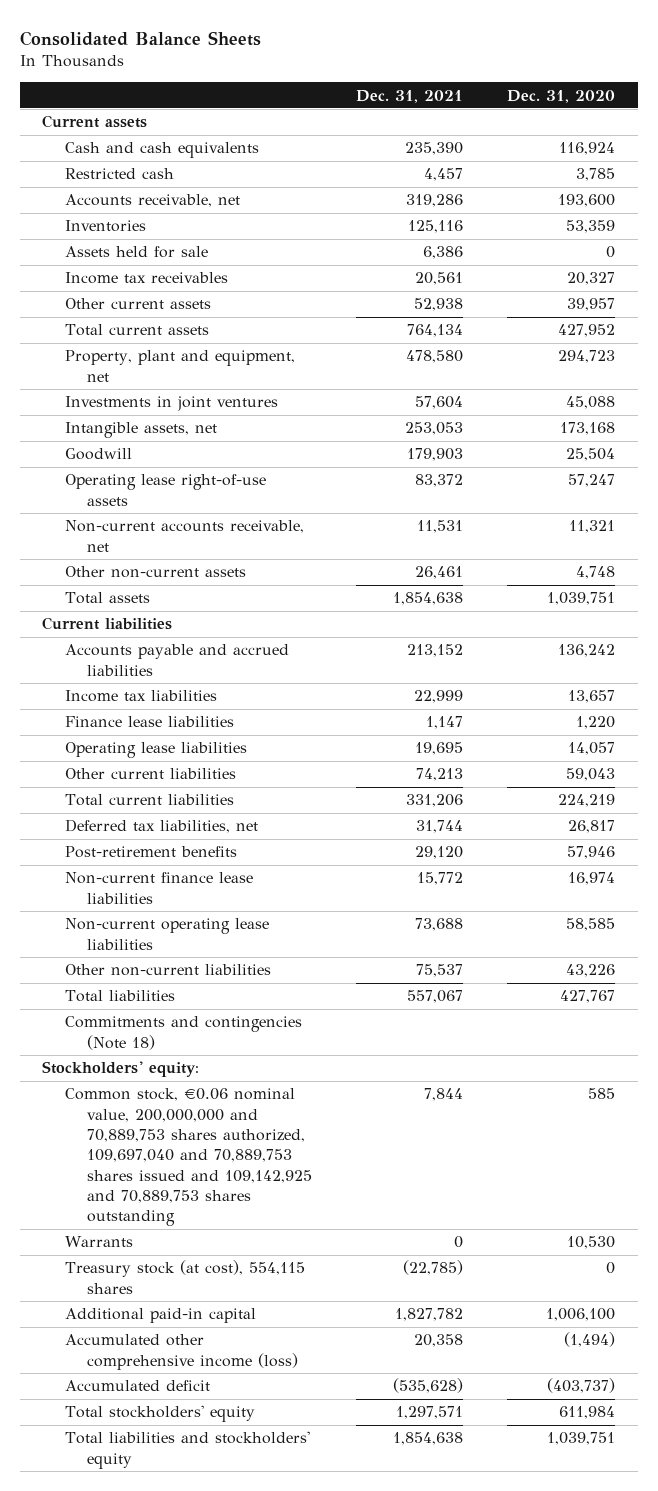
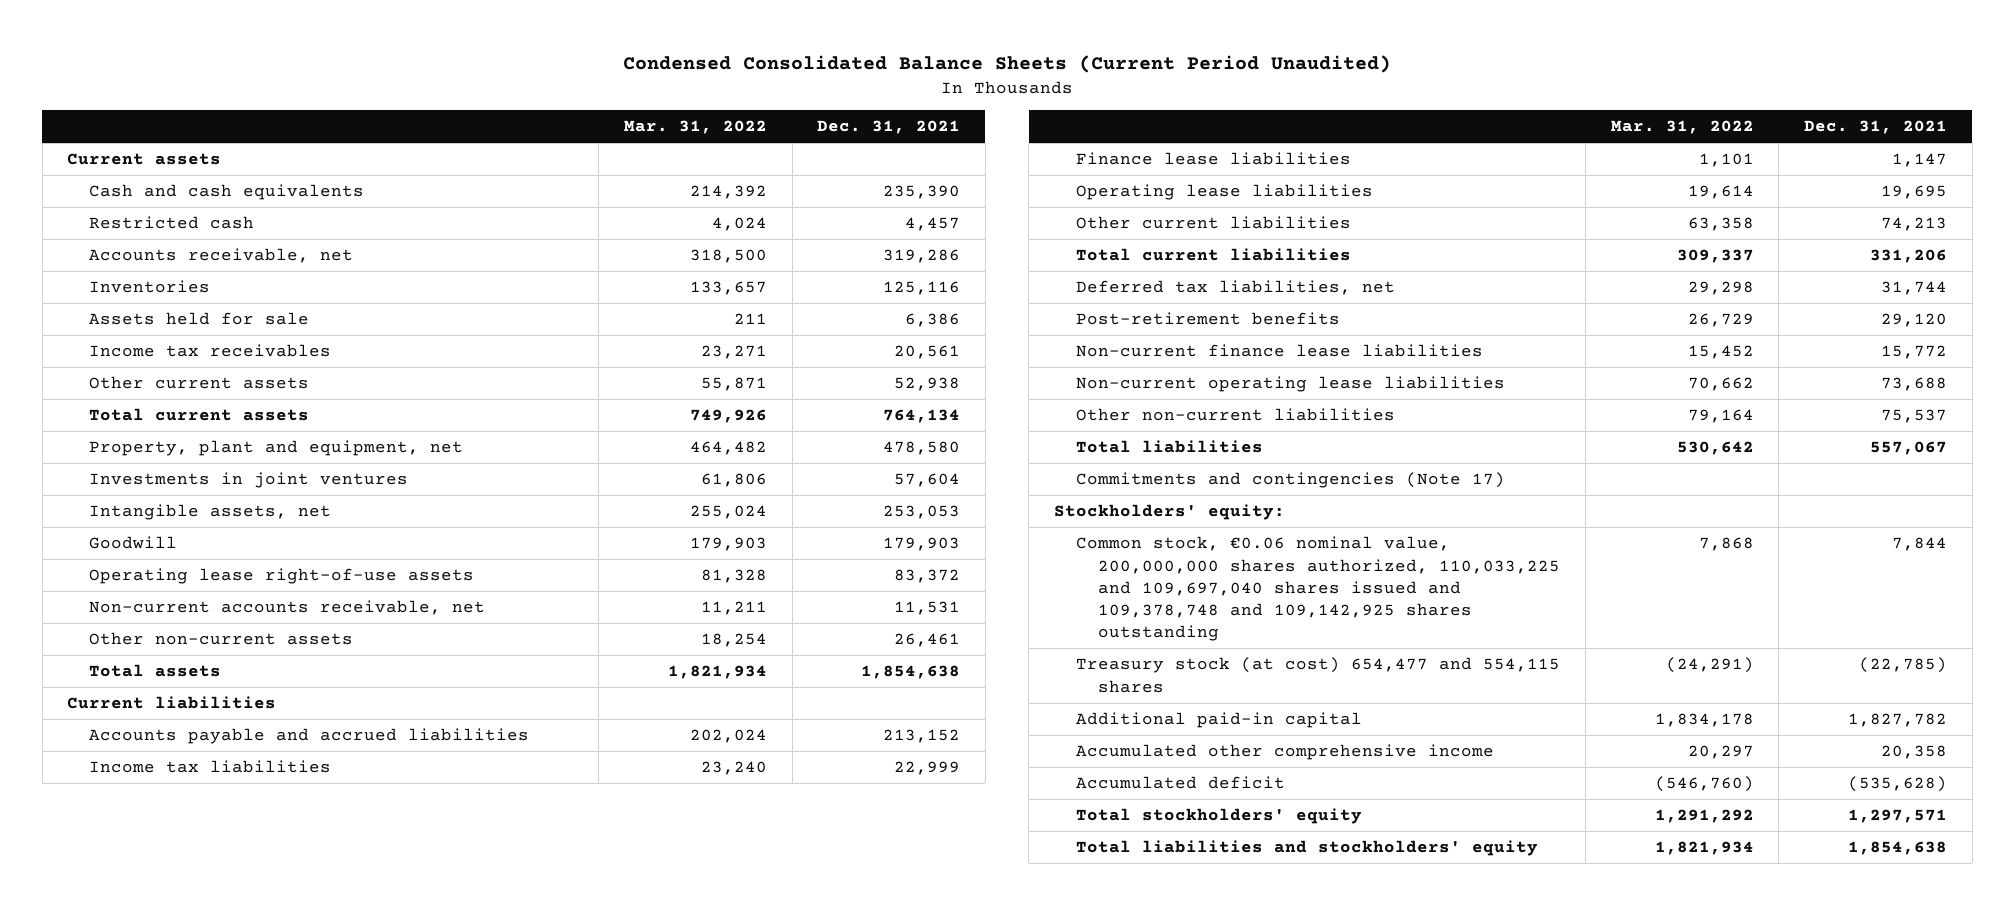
- Consolidated Balance Sheets
+ Condensed Consolidated Balance Sheets (Current Period Unaudited)
- | Dec. 31, 2021 | Dec. 31, 2020
+ | Mar. 31, 2022 | Dec. 31, 2021
- Commitments and contingencies (Note 18)
+ Commitments and contingencies (Note 17)
- Common stock, €0.06 nominal value, 200,000,000 and 70,889,753 shares authorized, 109,697,040 and 70,889,753 shares issued and 109,142,925 and 70,889,753 shares outstanding | 7,844 | 585
- Warrants | 0 | 10,530
- Treasury stock (at cost), 554,115 shares | (22,785) | 0
+ Common stock, €0.06 nominal value, 200,000,000 shares authorized, 110,033,225 and 109,697,040 shares issued and 109,378,748 and 109,142,925 shares outstanding | 7,868 | 7,844
+ Treasury stock (at cost) 654,477 and 554,115 shares | (24,291) | (22,785)
- Accumulated other comprehensive income (loss) | 20,358 | (1,494)
+ Accumulated other comprehensive income | 20,297 | 20,358

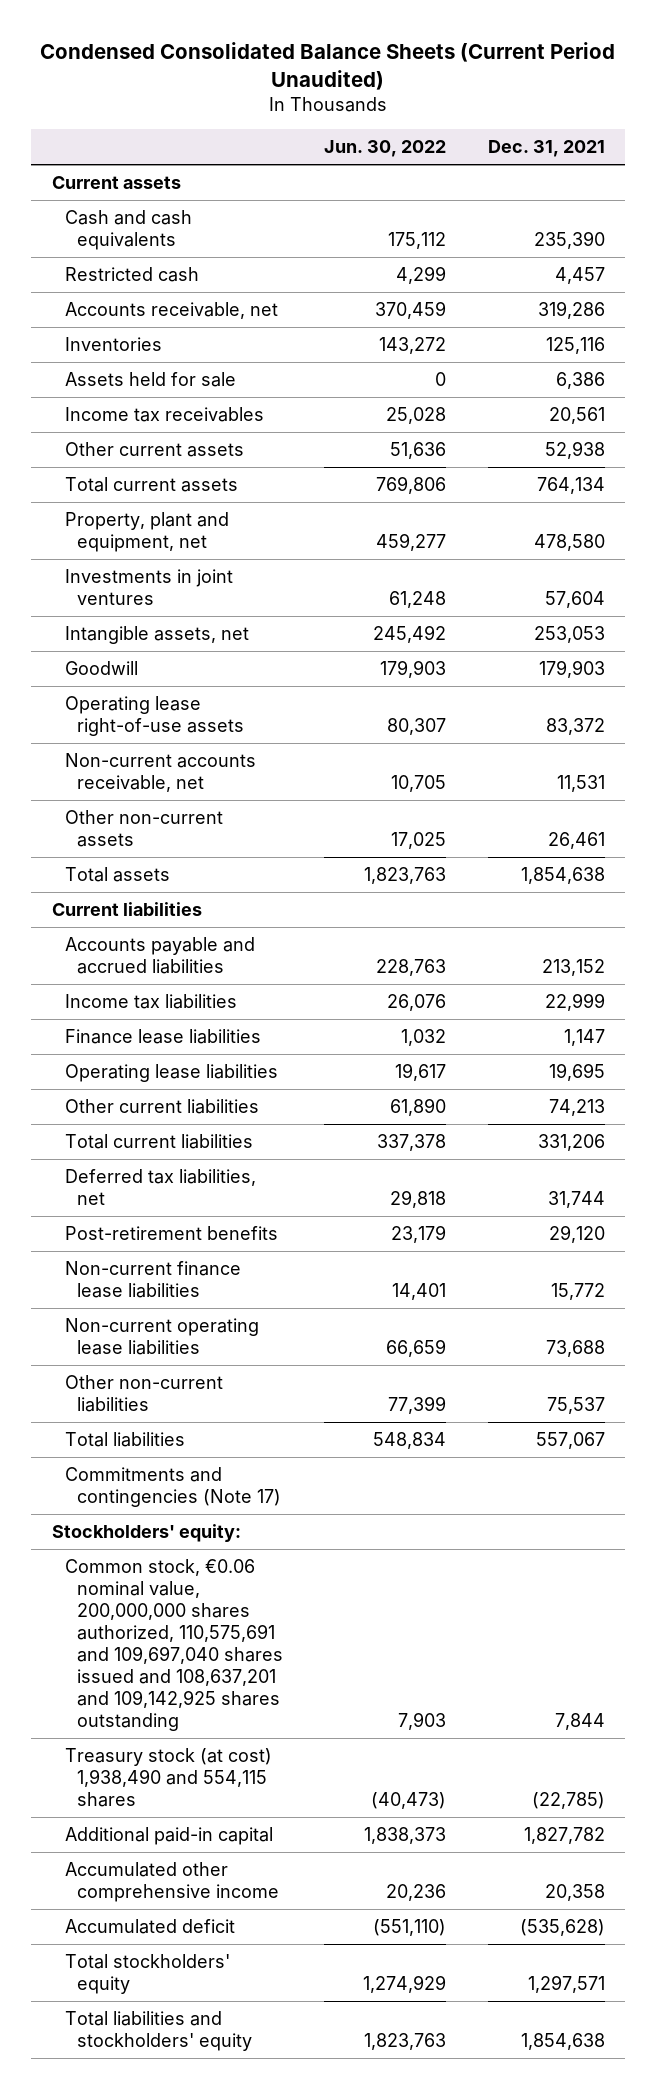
- | Mar. 31, 2022 | Dec. 31, 2021
+ | Jun. 30, 2022 | Dec. 31, 2021
- Common stock, €0.06 nominal value, 200,000,000 shares authorized, 110,033,225 and 109,697,040 shares issued and 109,378,748 and 109,142,925 shares outstanding | 7,868 | 7,844
- Treasury stock (at cost) 654,477 and 554,115 shares | (24,291) | (22,785)
+ Common stock, €0.06 nominal value, 200,000,000 shares authorized, 110,575,691 and 109,697,040 shares issued and 108,637,201 and 109,142,925 shares outstanding | 7,903 | 7,844
+ Treasury stock (at cost) 1,938,490 and 554,115 shares | (40,473) | (22,785)

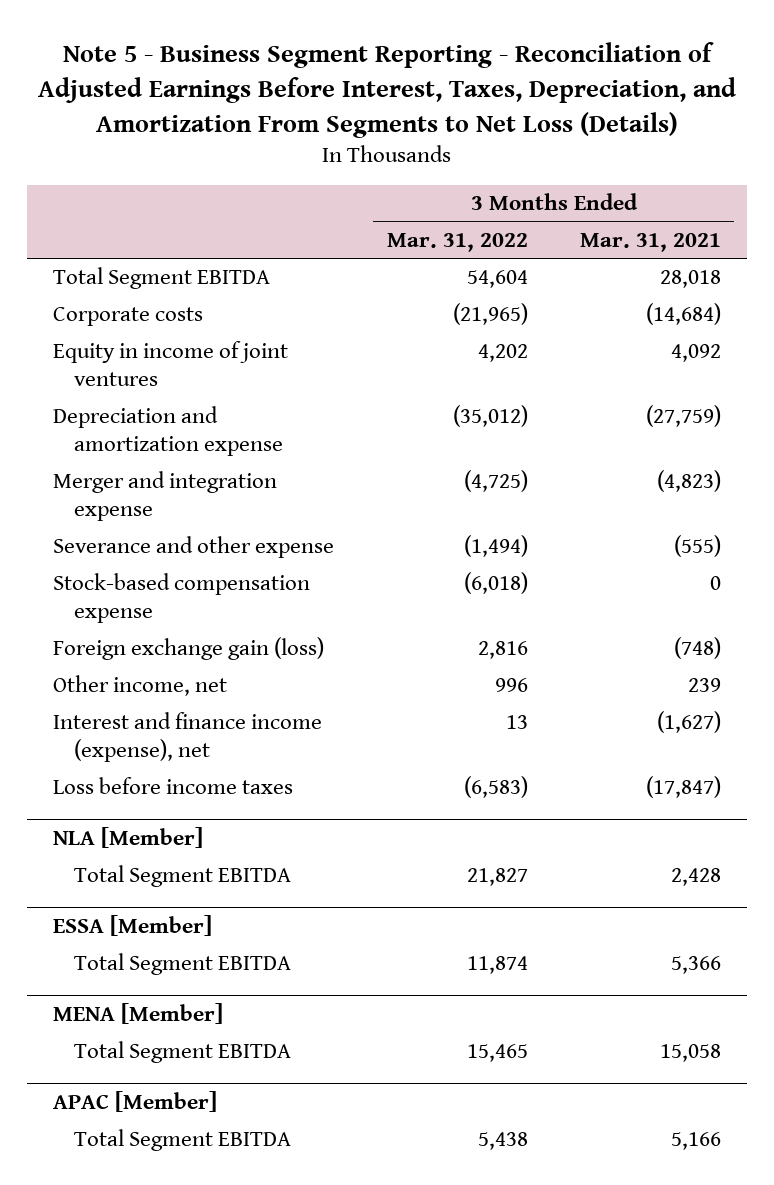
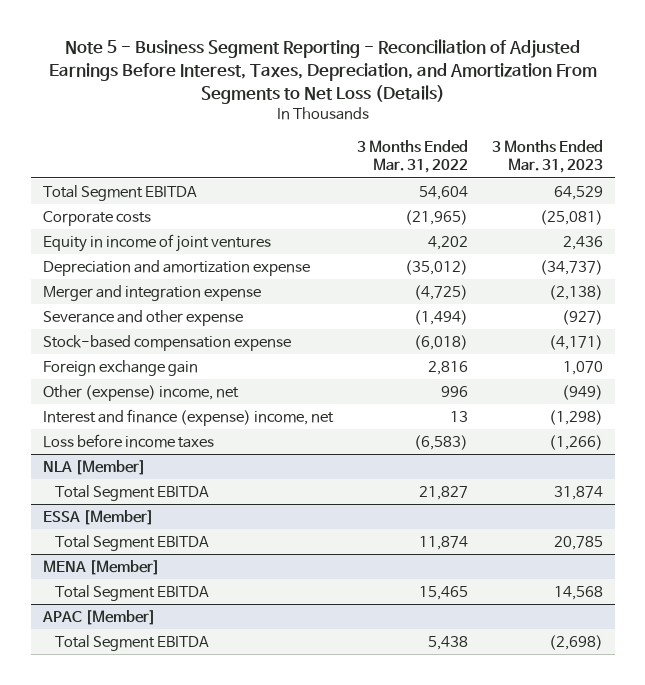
- | 3 Months Ended Mar. 31, 2022 | 3 Months Ended Mar. 31, 2021
+ | 3 Months Ended Mar. 31, 2022 | 3 Months Ended Mar. 31, 2023
- Foreign exchange gain (loss) | 2,816 | (748)
- Other income, net | 996 | 239
- Interest and finance income (expense), net | 13 | (1,627)
+ Foreign exchange gain | 2,816 | 1,070
+ Other (expense) income, net | 996 | (949)
+ Interest and finance (expense) income, net | 13 | (1,298)

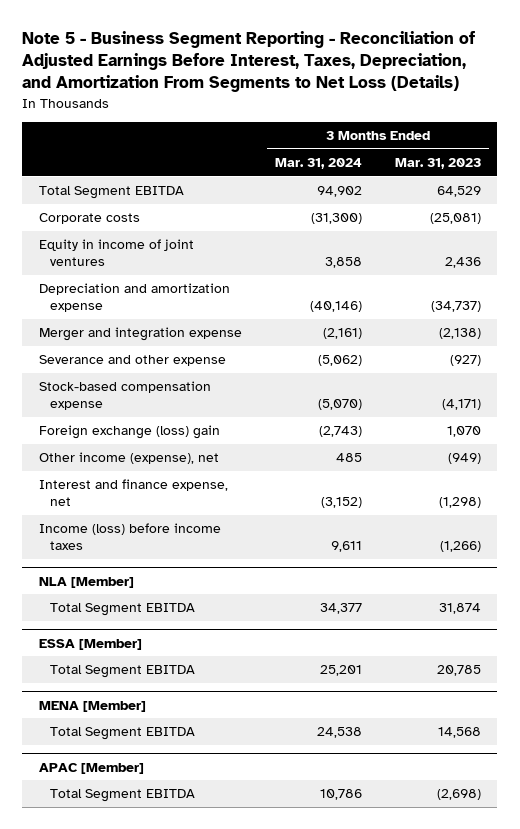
- | 3 Months Ended Mar. 31, 2022 | 3 Months Ended Mar. 31, 2023
+ | 3 Months Ended Mar. 31, 2024 | 3 Months Ended Mar. 31, 2023
- Foreign exchange gain | 2,816 | 1,070
- Other (expense) income, net | 996 | (949)
- Interest and finance (expense) income, net | 13 | (1,298)
- Loss before income taxes | (6,583) | (1,266)
+ Foreign exchange (loss) gain | (2,743) | 1,070
+ Other income (expense), net | 485 | (949)
+ Interest and finance expense, net | (3,152) | (1,298)
+ Income (loss) before income taxes | 9,611 | (1,266)

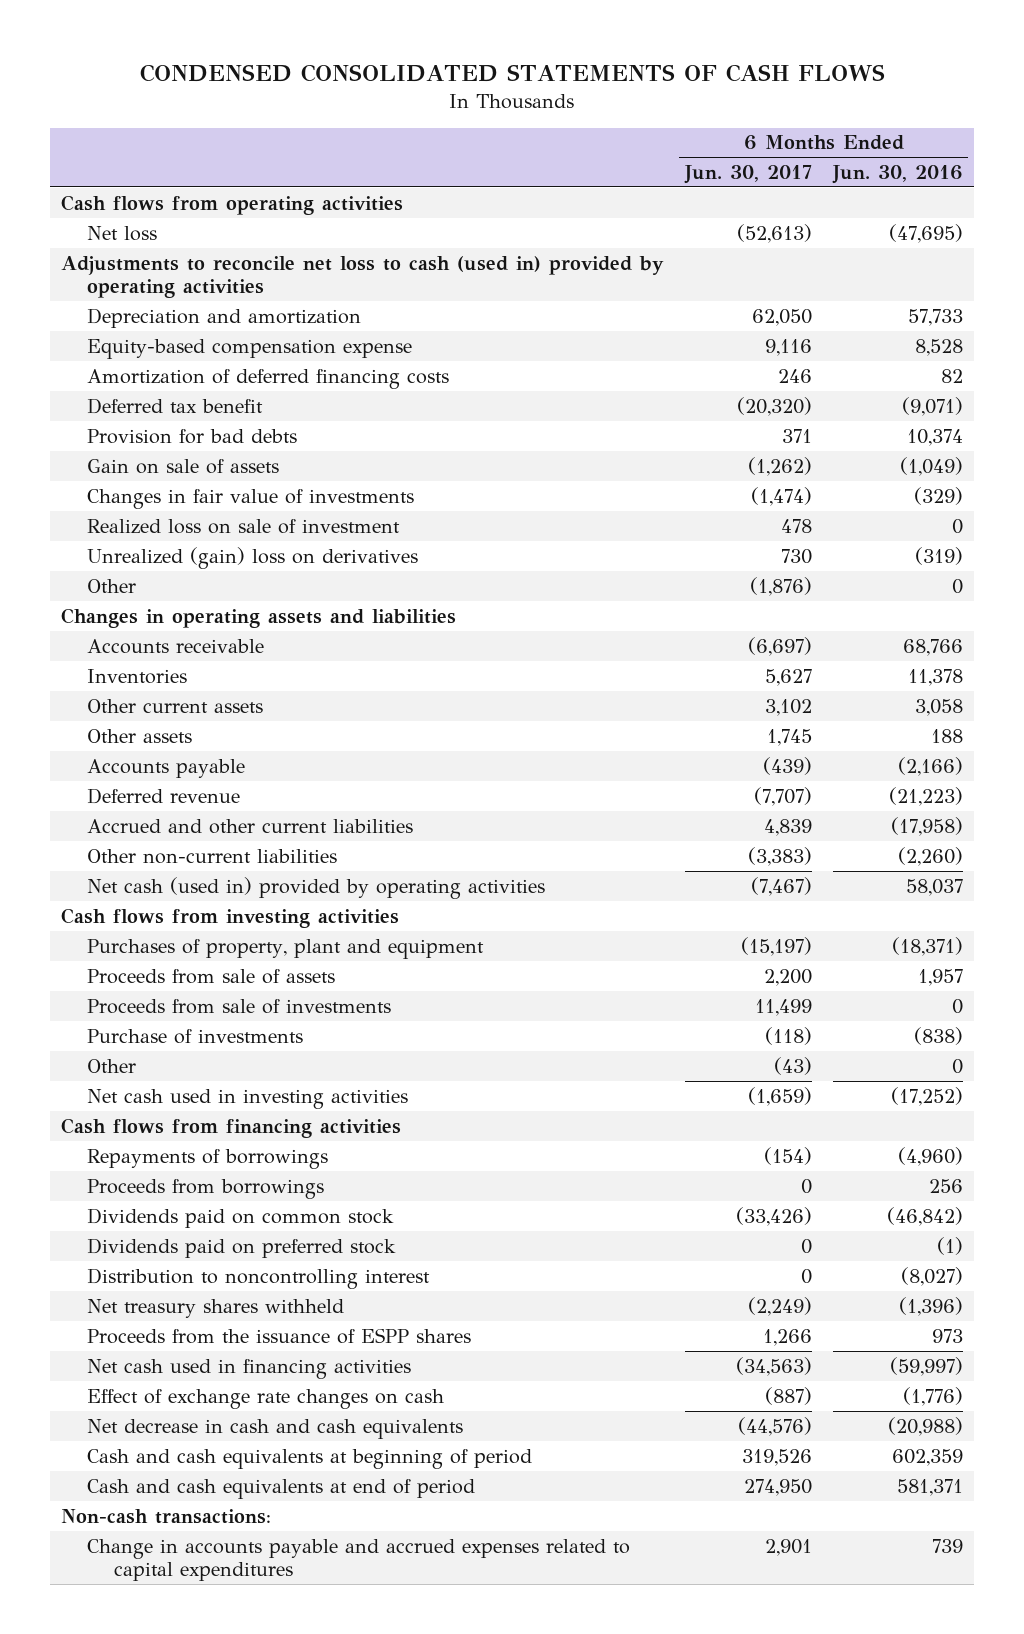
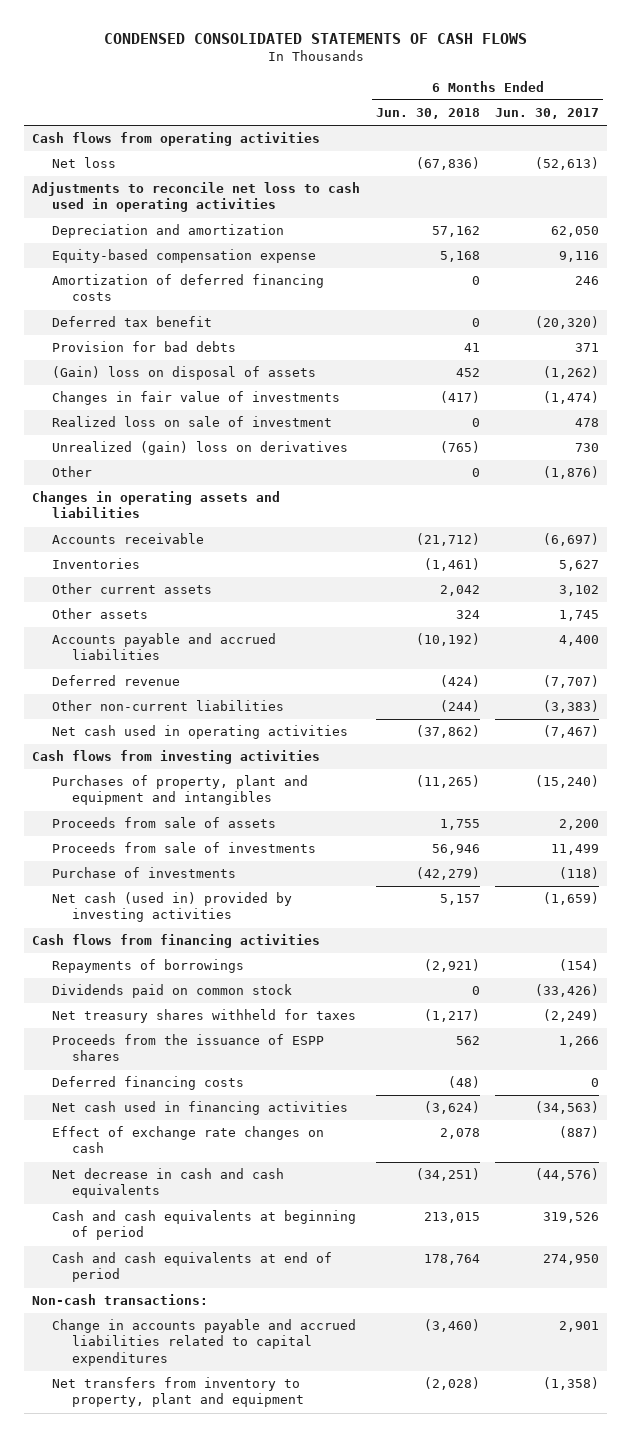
- | 6 Months Ended Jun. 30, 2017 | 6 Months Ended Jun. 30, 2016
+ | 6 Months Ended Jun. 30, 2018 | 6 Months Ended Jun. 30, 2017
- Adjustments to reconcile net loss to cash (used in) provided by operating activities
+ Adjustments to reconcile net loss to cash used in operating activities
- Gain on sale of assets | (1,262) | (1,049)
+ (Gain) loss on disposal of assets | 452 | (1,262)
- Accounts payable | (439) | (2,166)
+ Accounts payable and accrued liabilities | (10,192) | 4,400
- Accrued and other current liabilities | 4,839 | (17,958)
- Net cash (used in) provided by operating activities | (7,467) | 58,037
+ Net cash used in operating activities | (37,862) | (7,467)
- Purchases of property, plant and equipment | (15,197) | (18,371)
+ Purchases of property, plant and equipment and intangibles | (11,265) | (15,240)
- Other | (43) | 0
- Net cash used in investing activities | (1,659) | (17,252)
+ Net cash (used in) provided by investing activities | 5,157 | (1,659)
- Proceeds from borrowings | 0 | 256
- Dividends paid on preferred stock | 0 | (1)
- Distribution to noncontrolling interest | 0 | (8,027)
- Net treasury shares withheld | (2,249) | (1,396)
+ Net treasury shares withheld for taxes | (1,217) | (2,249)
+ Deferred financing costs | (48) | 0
- Change in accounts payable and accrued expenses related to capital expenditures | 2,901 | 739
+ Change in accounts payable and accrued liabilities related to capital expenditures | (3,460) | 2,901
+ Net transfers from inventory to property, plant and equipment | (2,028) | (1,358)

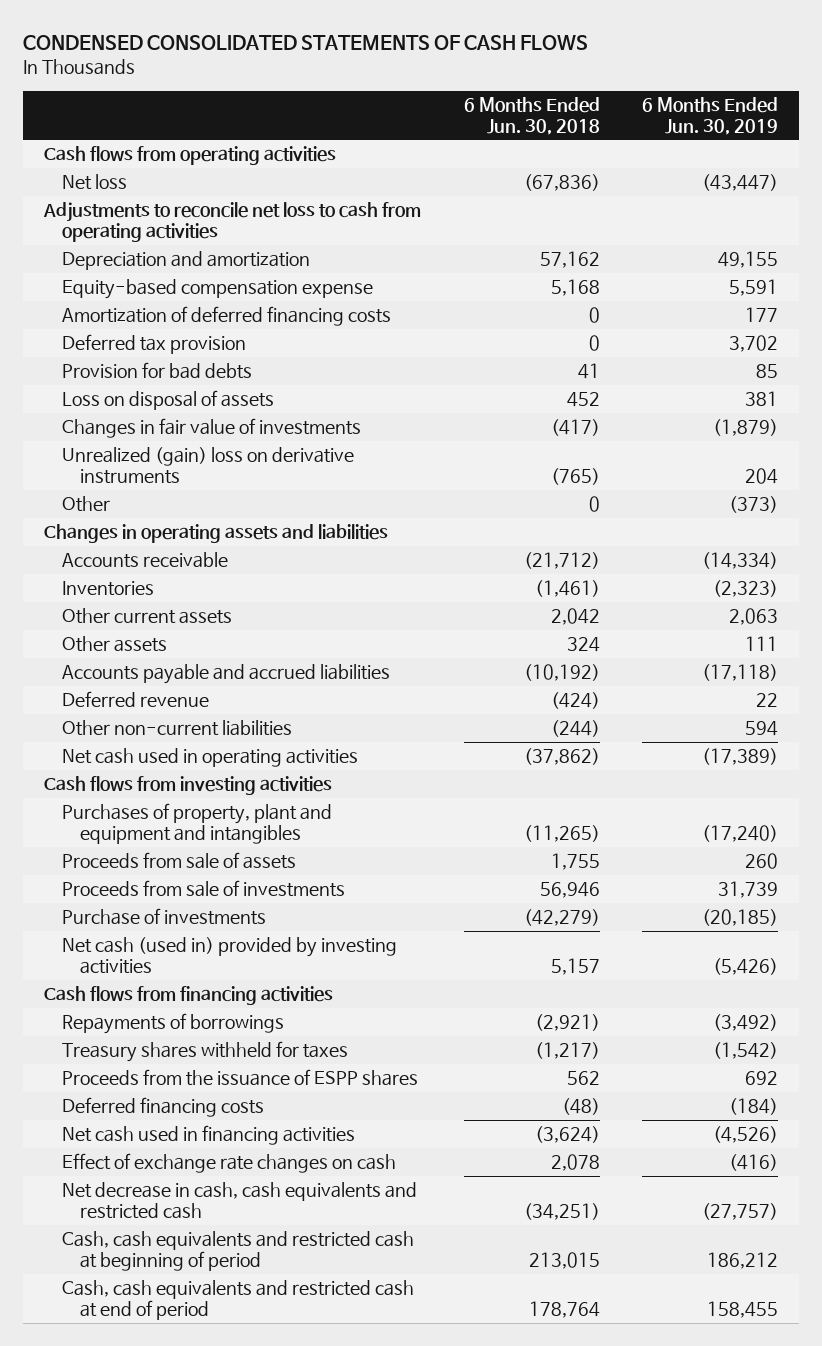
- | 6 Months Ended Jun. 30, 2018 | 6 Months Ended Jun. 30, 2017
+ | 6 Months Ended Jun. 30, 2018 | 6 Months Ended Jun. 30, 2019
- Adjustments to reconcile net loss to cash used in operating activities
+ Adjustments to reconcile net loss to cash from operating activities
- Deferred tax benefit | 0 | (20,320)
+ Deferred tax provision | 0 | 3,702
- (Gain) loss on disposal of assets | 452 | (1,262)
+ Loss on disposal of assets | 452 | 381
- Realized loss on sale of investment | 0 | 478
- Unrealized (gain) loss on derivatives | (765) | 730
+ Unrealized (gain) loss on derivative instruments | (765) | 204
- Dividends paid on common stock | 0 | (33,426)
- Net treasury shares withheld for taxes | (1,217) | (2,249)
+ Treasury shares withheld for taxes | (1,217) | (1,542)
- Net decrease in cash and cash equivalents | (34,251) | (44,576)
- Cash and cash equivalents at beginning of period | 213,015 | 319,526
- Cash and cash equivalents at end of period | 178,764 | 274,950
- Non-cash transactions:
- Change in accounts payable and accrued liabilities related to capital expenditures | (3,460) | 2,901
- Net transfers from inventory to property, plant and equipment | (2,028) | (1,358)
+ Net decrease in cash, cash equivalents and restricted cash | (34,251) | (27,757)
+ Cash, cash equivalents and restricted cash at beginning of period | 213,015 | 186,212
+ Cash, cash equivalents and restricted cash at end of period | 178,764 | 158,455

